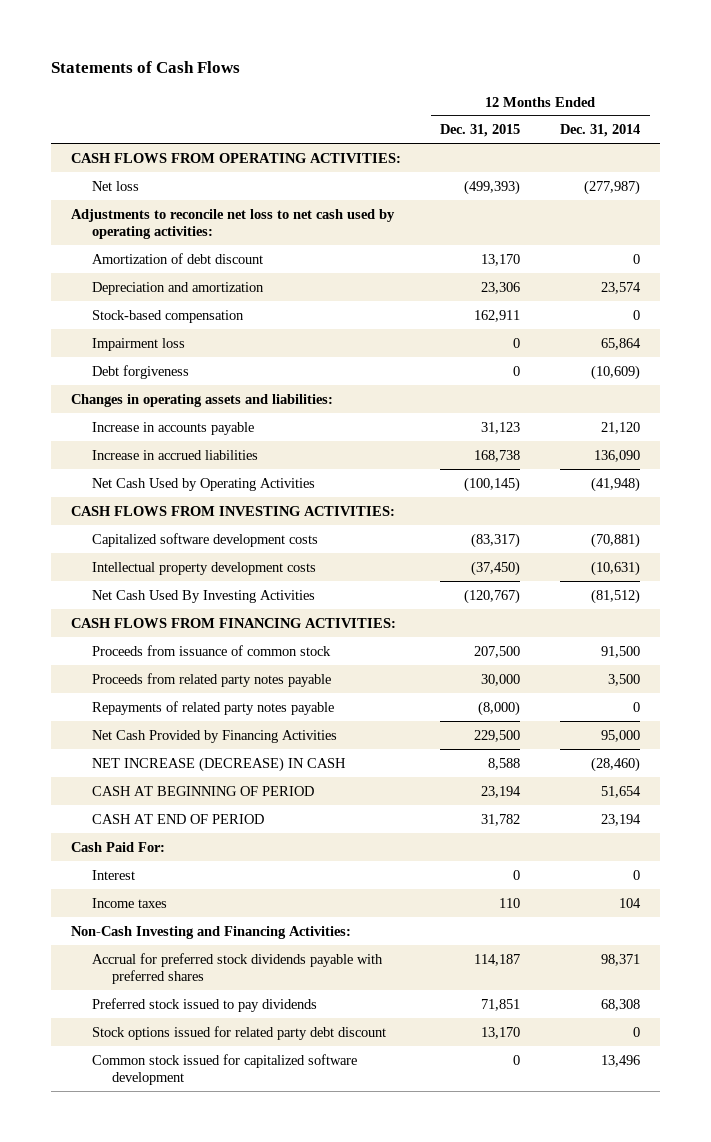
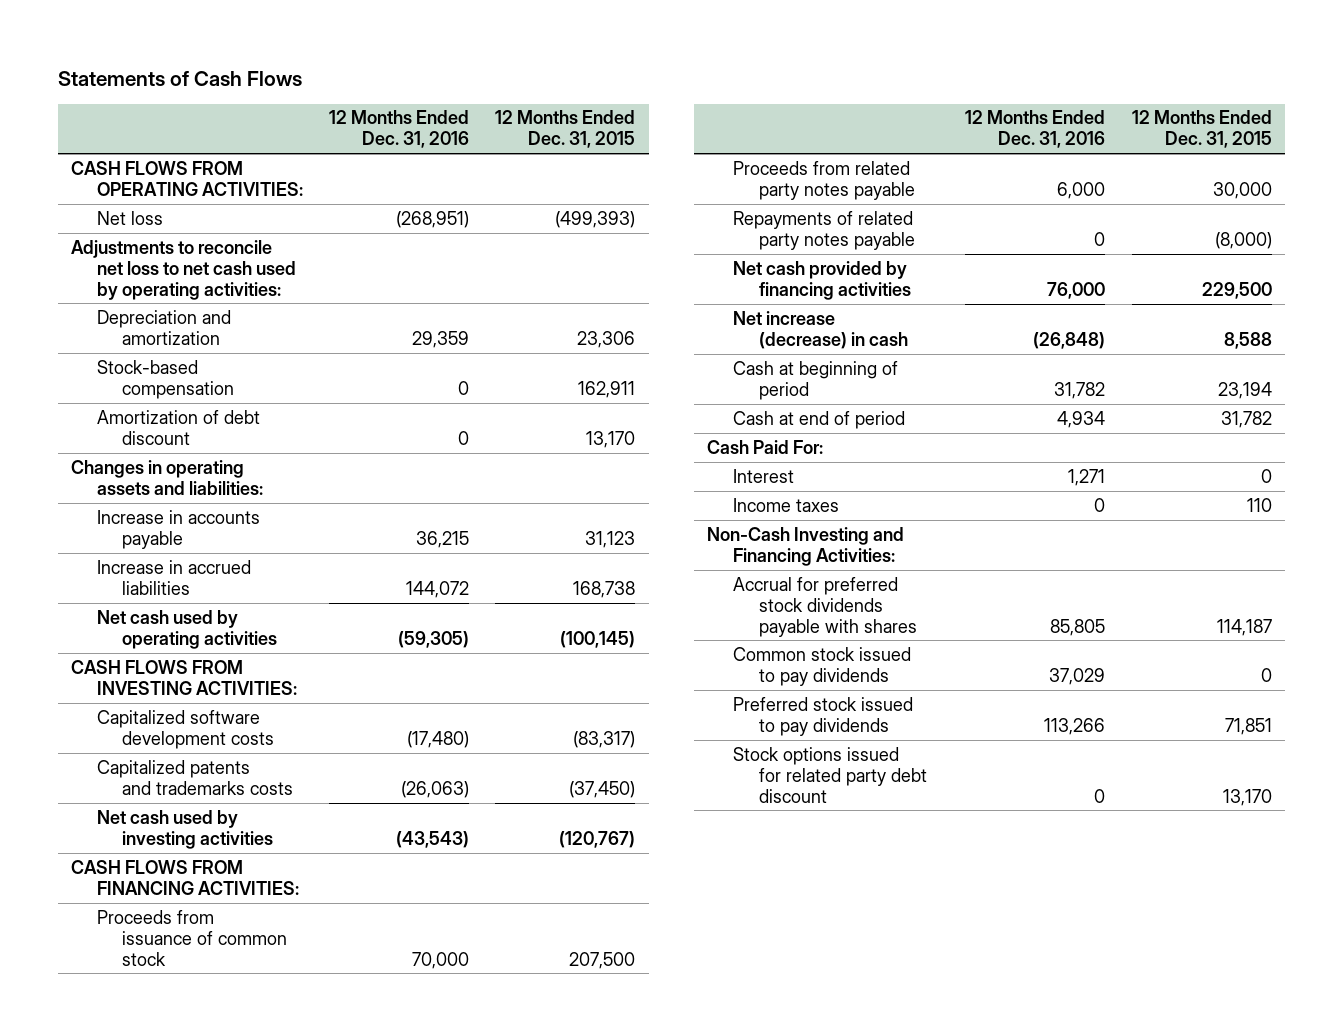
- | 12 Months Ended Dec. 31, 2015 | 12 Months Ended Dec. 31, 2014
+ | 12 Months Ended Dec. 31, 2016 | 12 Months Ended Dec. 31, 2015
- Impairment loss | 0 | 65,864
- Debt forgiveness | 0 | (10,609)
moved down: Amortization of debt discount | 0 | 13,170
- Net Cash Used by Operating Activities | (100,145) | (41,948)
+ Net cash used by operating activities | (59,305) | (100,145)
- Intellectual property development costs | (37,450) | (10,631)
- Net Cash Used By Investing Activities | (120,767) | (81,512)
+ Capitalized patents and trademarks costs | (26,063) | (37,450)
+ Net cash used by investing activities | (43,543) | (120,767)
- Net Cash Provided by Financing Activities | 229,500 | 95,000
- NET INCREASE (DECREASE) IN CASH | 8,588 | (28,460)
- CASH AT BEGINNING OF PERIOD | 23,194 | 51,654
- CASH AT END OF PERIOD | 31,782 | 23,194
+ Net cash provided by financing activities | 76,000 | 229,500
+ Net increase (decrease) in cash | (26,848) | 8,588
+ Cash at beginning of period | 31,782 | 23,194
+ Cash at end of period | 4,934 | 31,782
- Accrual for preferred stock dividends payable with preferred shares | 114,187 | 98,371
+ Accrual for preferred stock dividends payable with shares | 85,805 | 114,187
+ Common stock issued to pay dividends | 37,029 | 0
- Common stock issued for capitalized software development | 0 | 13,496

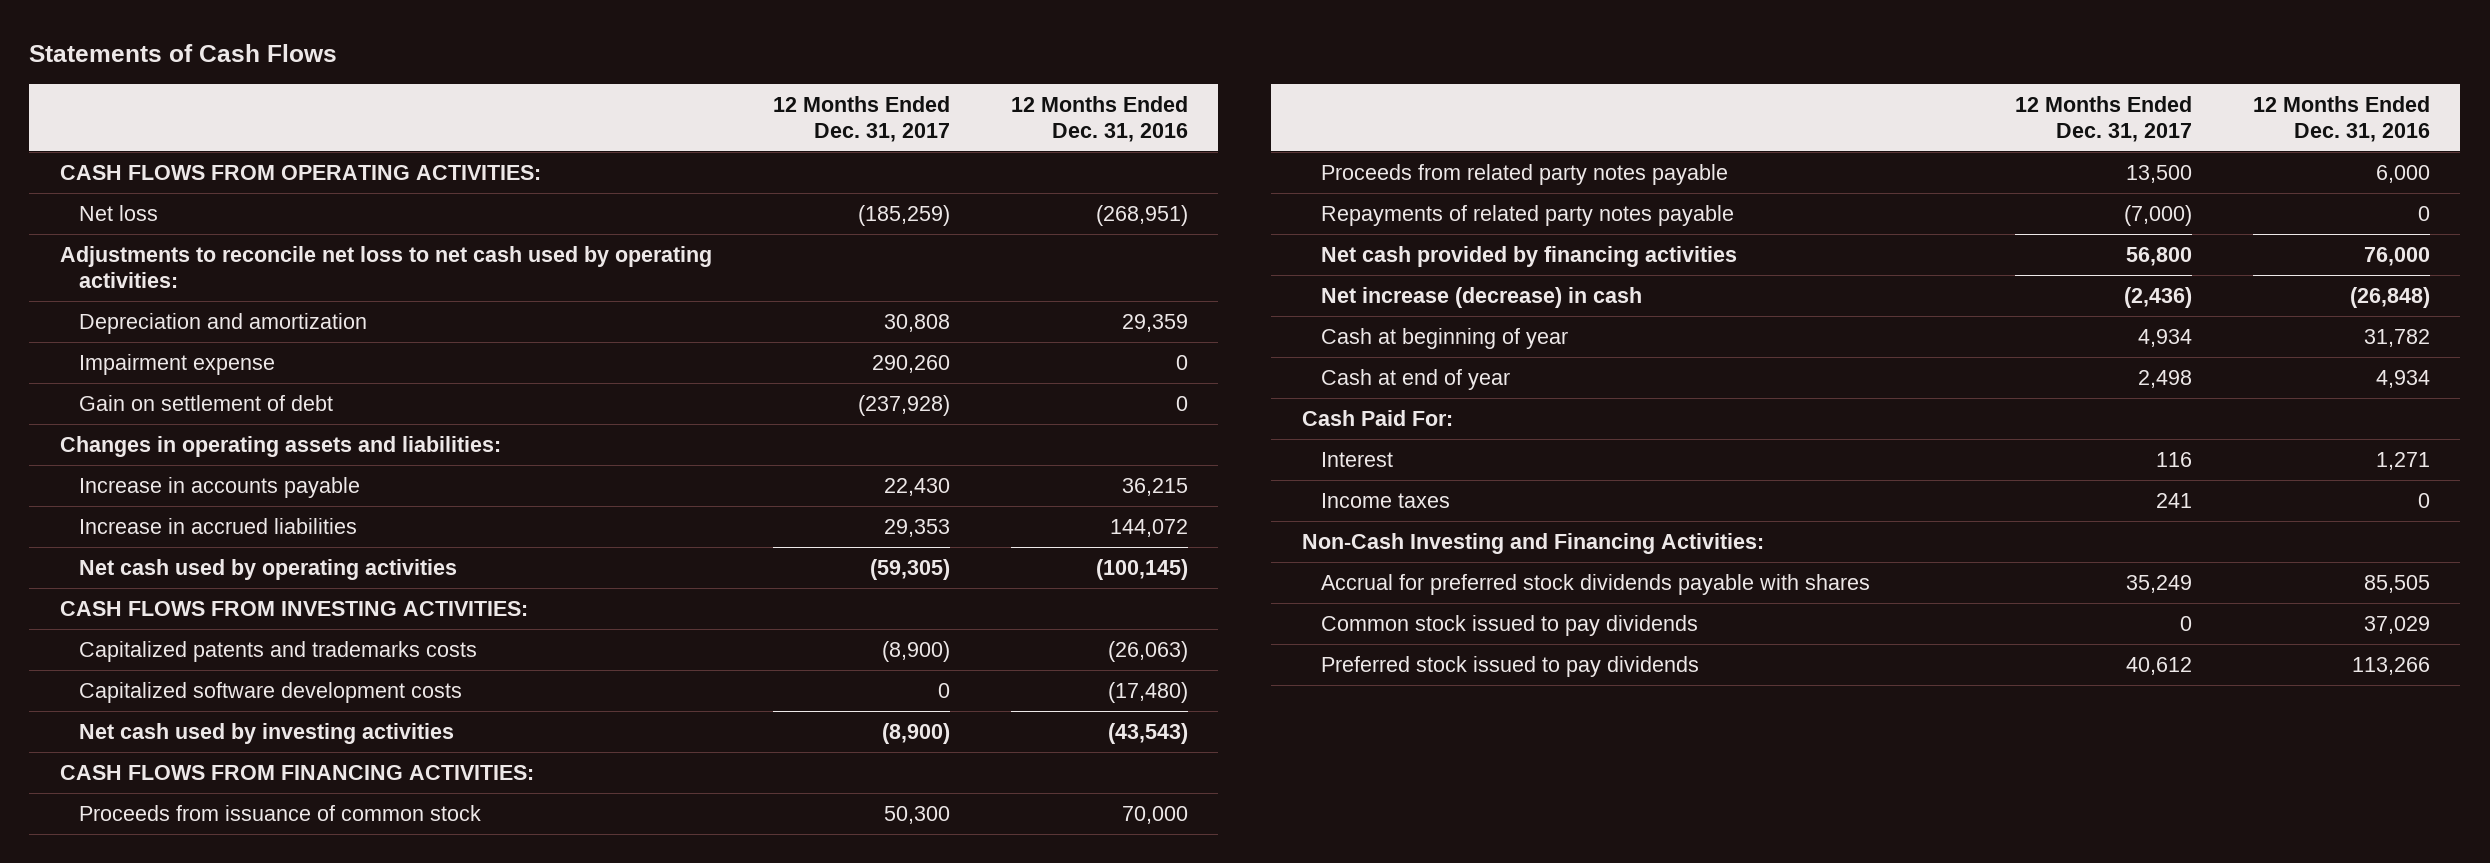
- | 12 Months Ended Dec. 31, 2016 | 12 Months Ended Dec. 31, 2015
+ | 12 Months Ended Dec. 31, 2017 | 12 Months Ended Dec. 31, 2016
- Stock-based compensation | 0 | 162,911
- Amortization of debt discount | 0 | 13,170
+ Impairment expense | 290,260 | 0
+ Gain on settlement of debt | (237,928) | 0
- Net cash used by operating activities | (59,305) | (100,145)
+ Net cash used by operating activities | (59,305) | (100,145)
moved down: Capitalized software development costs | 0 | (17,480)
- Cash at beginning of period | 31,782 | 23,194
- Cash at end of period | 4,934 | 31,782
+ Cash at beginning of year | 4,934 | 31,782
+ Cash at end of year | 2,498 | 4,934
- Accrual for preferred stock dividends payable with shares | 85,805 | 114,187
+ Accrual for preferred stock dividends payable with shares | 35,249 | 85,505
- Stock options issued for related party debt discount | 0 | 13,170

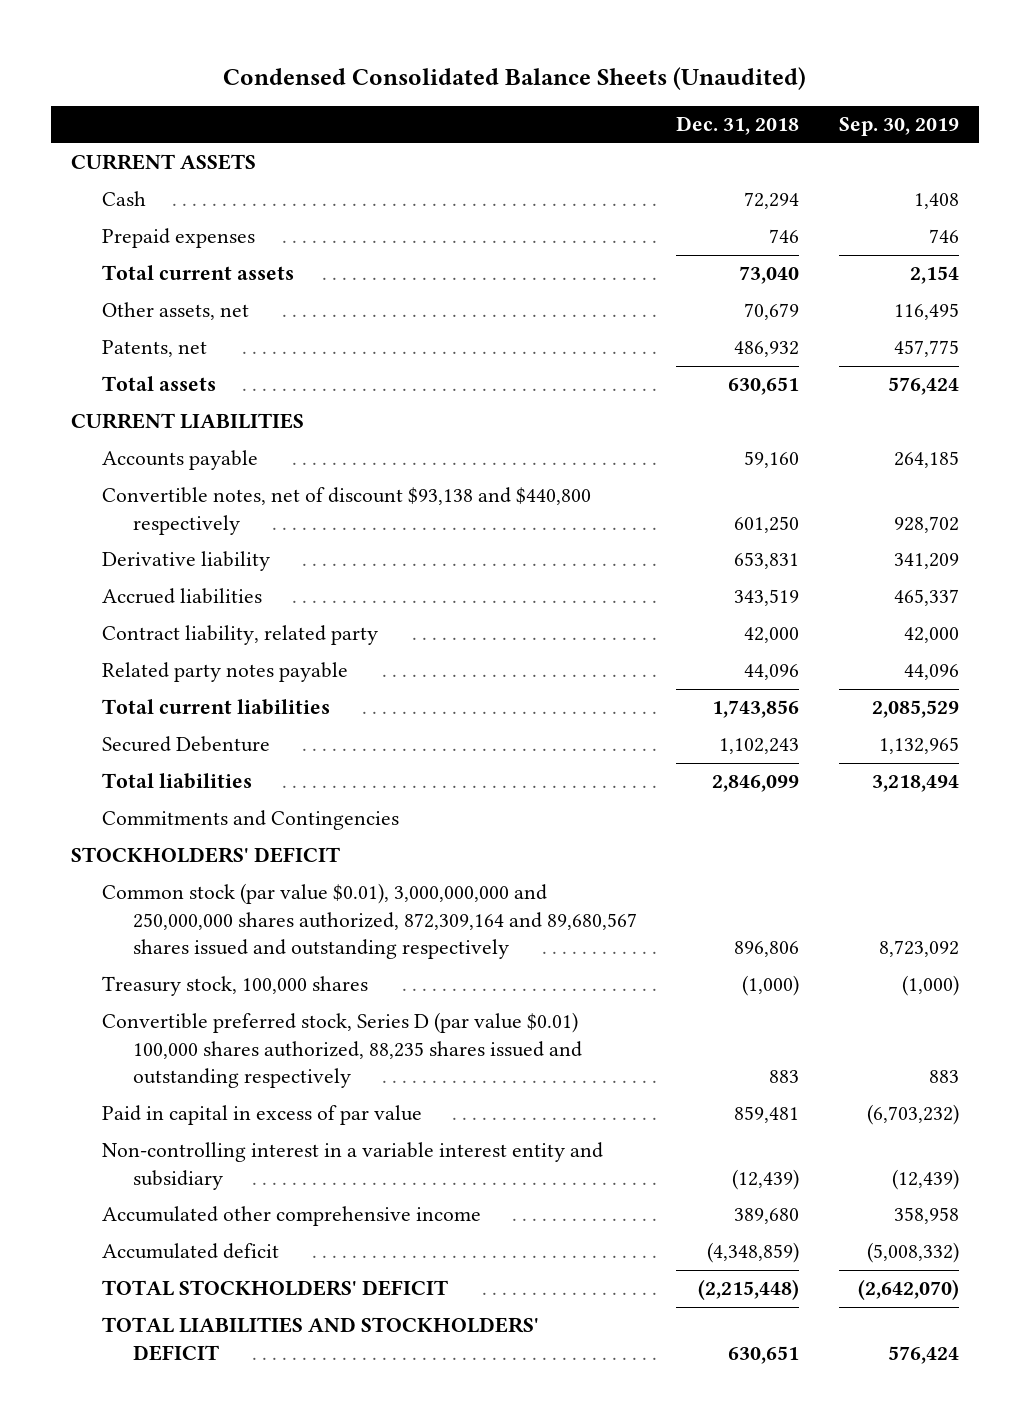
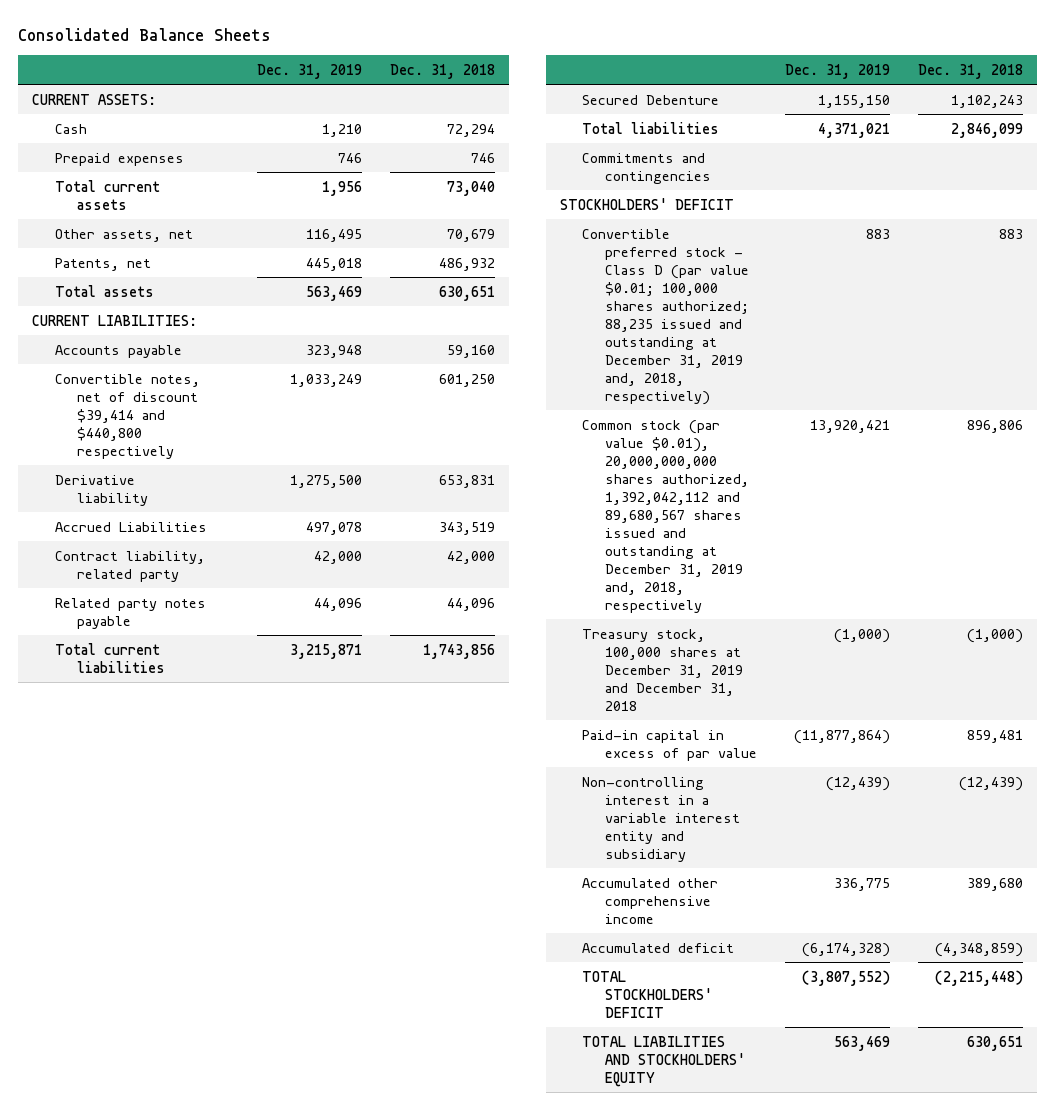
- Condensed Consolidated Balance Sheets (Unaudited)
+ Consolidated Balance Sheets
- | Dec. 31, 2018 | Sep. 30, 2019
+ | Dec. 31, 2019 | Dec. 31, 2018
- CURRENT ASSETS
+ CURRENT ASSETS:
- CURRENT LIABILITIES
+ CURRENT LIABILITIES:
- Convertible notes, net of discount $93,138 and $440,800 respectively | 601,250 | 928,702
+ Convertible notes, net of discount $39,414 and $440,800 respectively | 1,033,249 | 601,250
- Accrued liabilities | 343,519 | 465,337
+ Accrued Liabilities | 497,078 | 343,519
- Commitments and Contingencies
+ Commitments and contingencies
- Common stock (par value $0.01), 3,000,000,000 and 250,000,000 shares authorized, 872,309,164 and 89,680,567 shares issued and outstanding respectively | 896,806 | 8,723,092
- Treasury stock, 100,000 shares | (1,000) | (1,000)
- Convertible preferred stock, Series D (par value $0.01) 100,000 shares authorized, 88,235 shares issued and outstanding respectively | 883 | 883
- Paid in capital in excess of par value | 859,481 | (6,703,232)
+ Convertible preferred stock - Class D (par value $0.01; 100,000 shares authorized; 88,235 issued and outstanding at December 31, 2019 and, 2018, respectively) | 883 | 883
+ Common stock (par value $0.01), 20,000,000,000 shares authorized, 1,392,042,112 and 89,680,567 shares issued and outstanding at December 31, 2019 and, 2018, respectively | 13,920,421 | 896,806
+ Treasury stock, 100,000 shares at December 31, 2019 and December 31, 2018 | (1,000) | (1,000)
+ Paid-in capital in excess of par value | (11,877,864) | 859,481
- TOTAL LIABILITIES AND STOCKHOLDERS' DEFICIT | 630,651 | 576,424
+ TOTAL LIABILITIES AND STOCKHOLDERS' EQUITY | 563,469 | 630,651

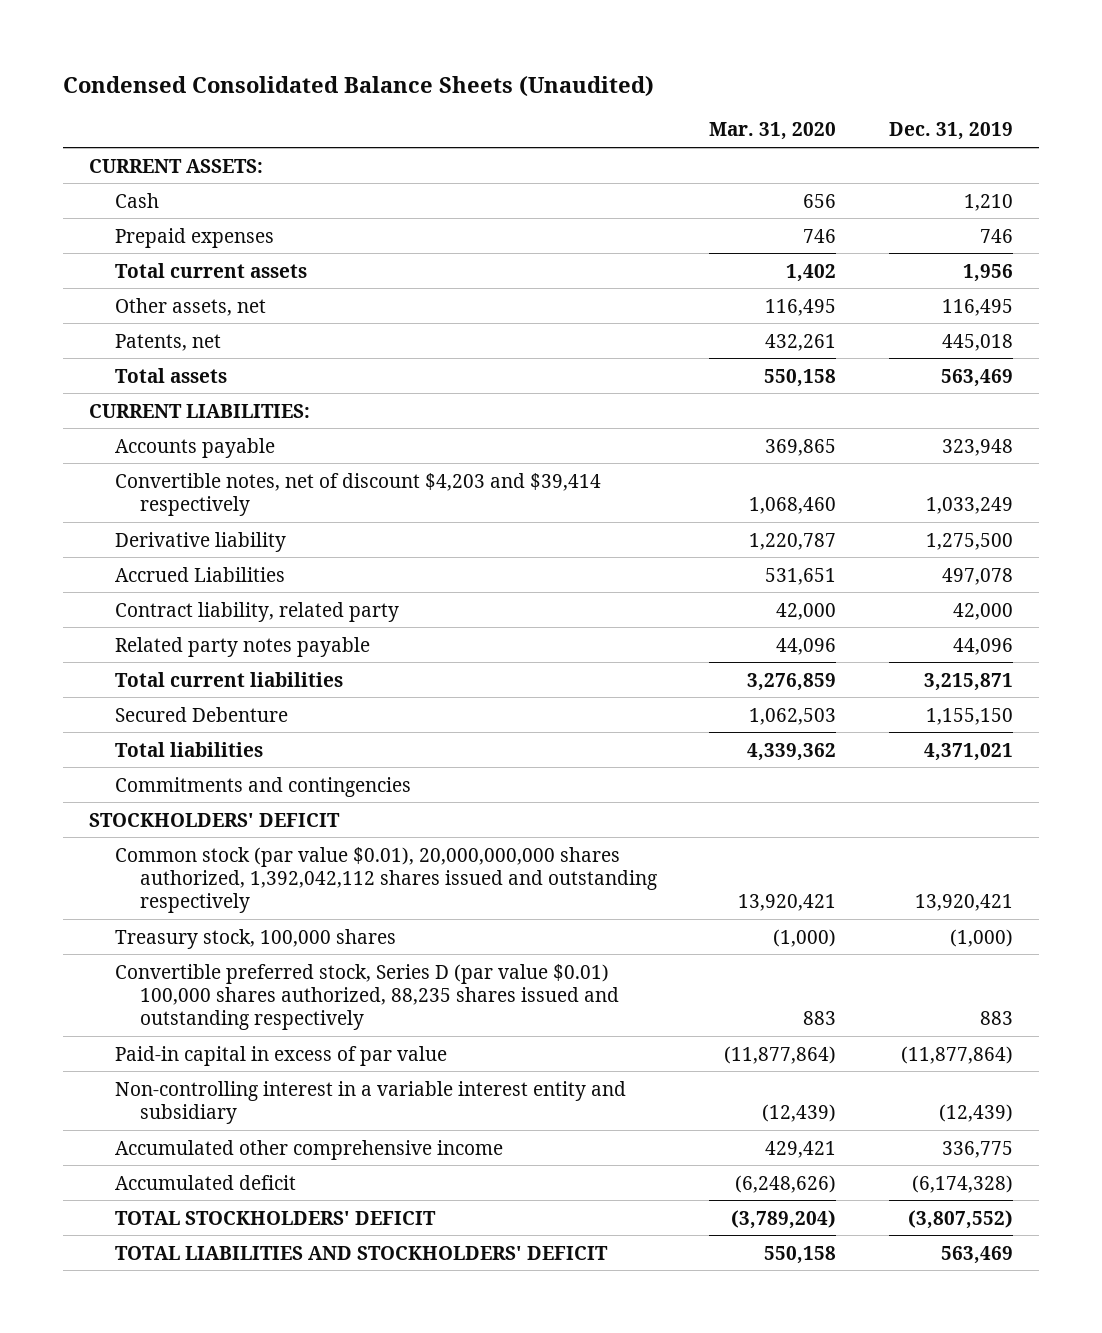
- Consolidated Balance Sheets
+ Condensed Consolidated Balance Sheets (Unaudited)
- | Dec. 31, 2019 | Dec. 31, 2018
+ | Mar. 31, 2020 | Dec. 31, 2019
- Convertible notes, net of discount $39,414 and $440,800 respectively | 1,033,249 | 601,250
+ Convertible notes, net of discount $4,203 and $39,414 respectively | 1,068,460 | 1,033,249
- Convertible preferred stock - Class D (par value $0.01; 100,000 shares authorized; 88,235 issued and outstanding at December 31, 2019 and, 2018, respectively) | 883 | 883
- Common stock (par value $0.01), 20,000,000,000 shares authorized, 1,392,042,112 and 89,680,567 shares issued and outstanding at December 31, 2019 and, 2018, respectively | 13,920,421 | 896,806
- Treasury stock, 100,000 shares at December 31, 2019 and December 31, 2018 | (1,000) | (1,000)
+ Common stock (par value $0.01), 20,000,000,000 shares authorized, 1,392,042,112 shares issued and outstanding respectively | 13,920,421 | 13,920,421
+ Treasury stock, 100,000 shares | (1,000) | (1,000)
+ Convertible preferred stock, Series D (par value $0.01) 100,000 shares authorized, 88,235 shares issued and outstanding respectively | 883 | 883
- TOTAL LIABILITIES AND STOCKHOLDERS' EQUITY | 563,469 | 630,651
+ TOTAL LIABILITIES AND STOCKHOLDERS' DEFICIT | 550,158 | 563,469

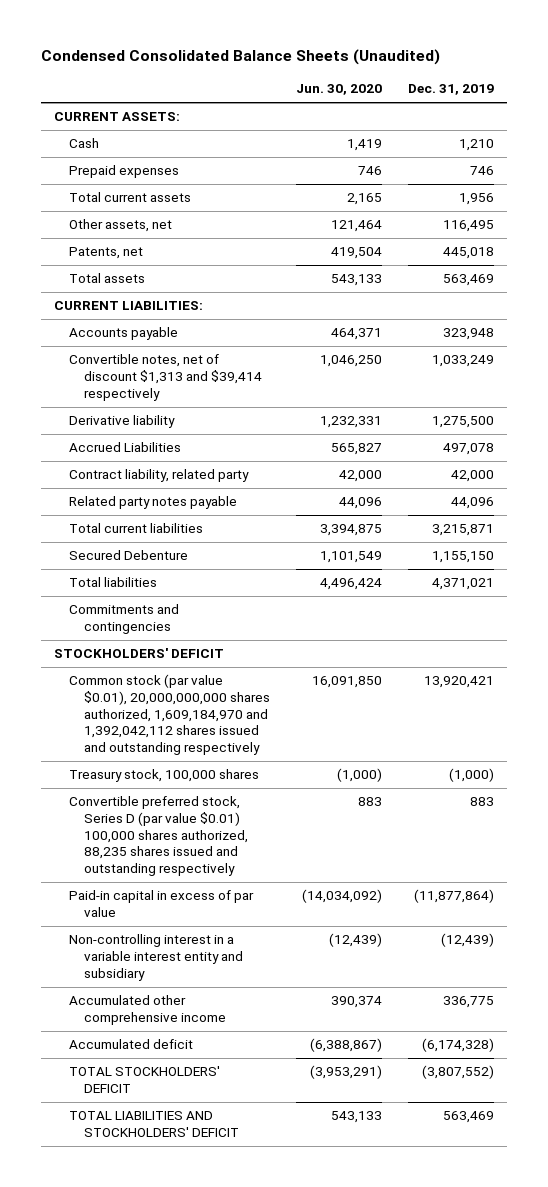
- | Mar. 31, 2020 | Dec. 31, 2019
+ | Jun. 30, 2020 | Dec. 31, 2019
- Convertible notes, net of discount $4,203 and $39,414 respectively | 1,068,460 | 1,033,249
+ Convertible notes, net of discount $1,313 and $39,414 respectively | 1,046,250 | 1,033,249
- Common stock (par value $0.01), 20,000,000,000 shares authorized, 1,392,042,112 shares issued and outstanding respectively | 13,920,421 | 13,920,421
+ Common stock (par value $0.01), 20,000,000,000 shares authorized, 1,609,184,970 and 1,392,042,112 shares issued and outstanding respectively | 16,091,850 | 13,920,421

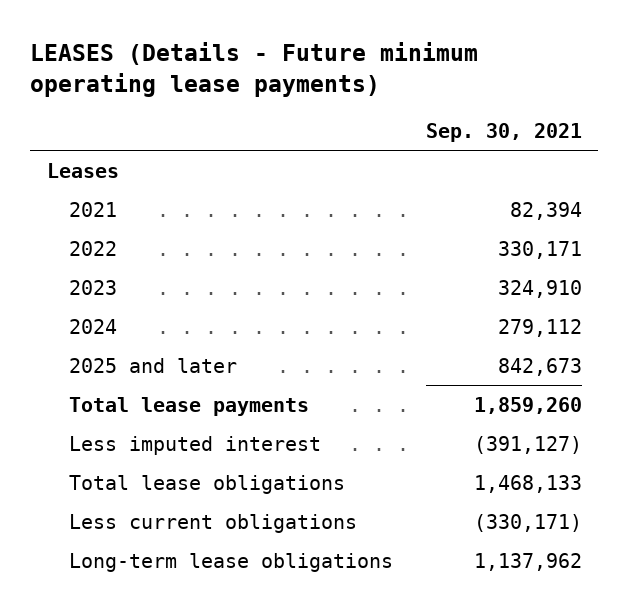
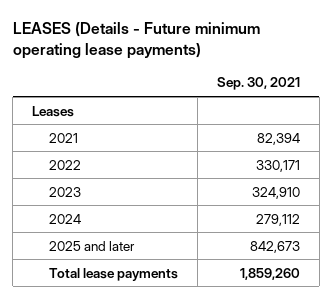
- Less imputed interest | (391,127)
- Total lease obligations | 1,468,133
- Less current obligations | (330,171)
- Long-term lease obligations | 1,137,962

